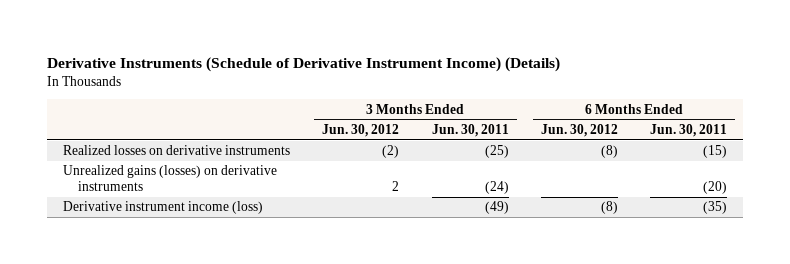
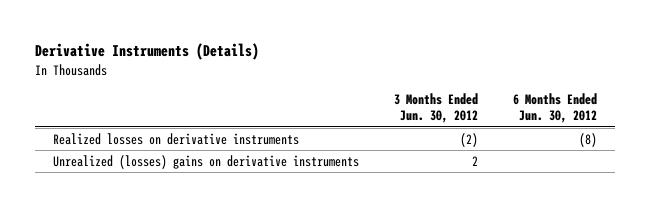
- Derivative Instruments (Schedule of Derivative Instrument Income) (Details)
+ Derivative Instruments (Details)
- | 3 Months Ended Jun. 30, 2012 | 3 Months Ended Jun. 30, 2011 | 6 Months Ended Jun. 30, 2012 | 6 Months Ended Jun. 30, 2011
+ | 3 Months Ended Jun. 30, 2012 | 6 Months Ended Jun. 30, 2012
- Unrealized gains (losses) on derivative instruments | 2 | (24) | | (20)
- Derivative instrument income (loss) | | (49) | (8) | (35)
+ Unrealized (losses) gains on derivative instruments | 2 |

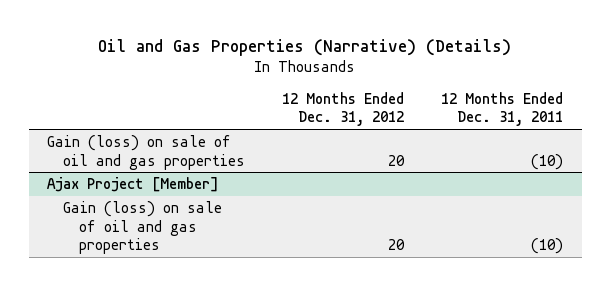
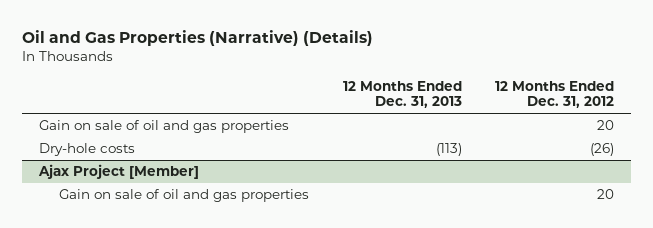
- | 12 Months Ended Dec. 31, 2012 | 12 Months Ended Dec. 31, 2011
+ | 12 Months Ended Dec. 31, 2013 | 12 Months Ended Dec. 31, 2012
- Gain (loss) on sale of oil and gas properties | 20 | (10)
+ Gain on sale of oil and gas properties | | 20
+ Dry-hole costs | (113) | (26)
@ Ajax Project [Member]
- Gain (loss) on sale of oil and gas properties | 20 | (10)
+ Gain on sale of oil and gas properties | | 20

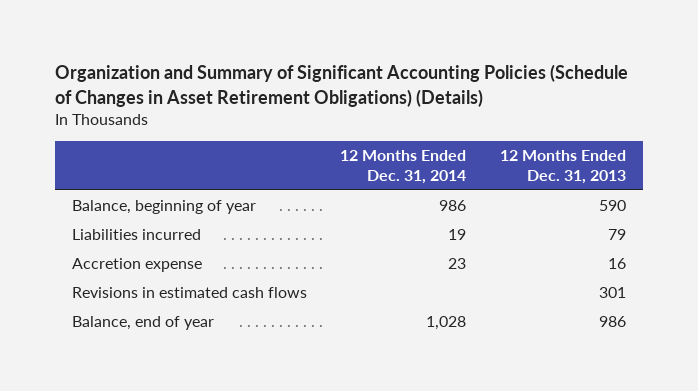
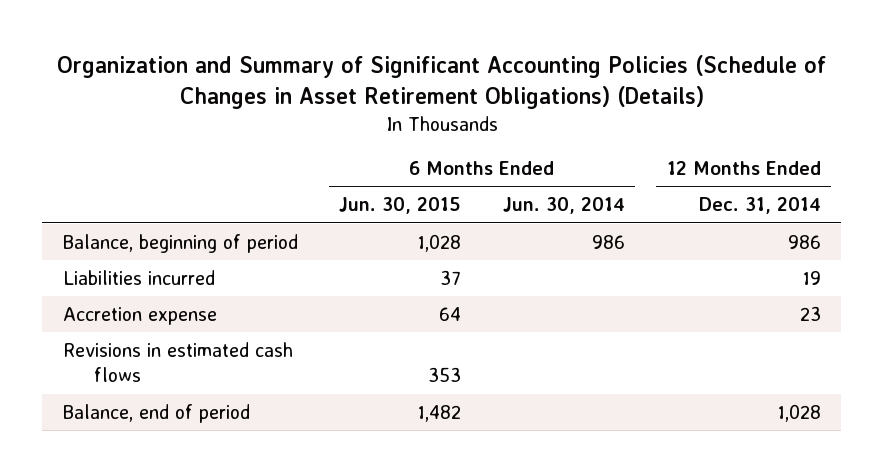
- | 12 Months Ended Dec. 31, 2014 | 12 Months Ended Dec. 31, 2013
+ | 6 Months Ended Jun. 30, 2015 | 6 Months Ended Jun. 30, 2014 | 12 Months Ended Dec. 31, 2014
- Balance, beginning of year | 986 | 590
+ Balance, beginning of period | 1,028 | 986 | 986
- Balance, end of year | 1,028 | 986
+ Balance, end of period | 1,482 | | 1,028

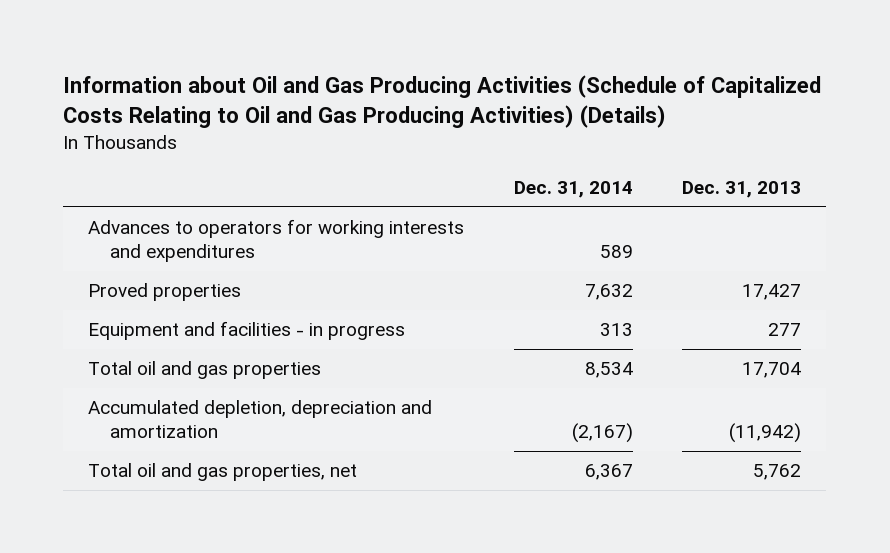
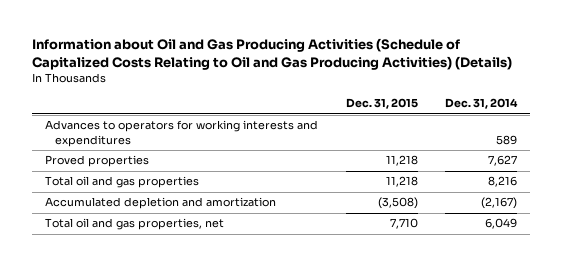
- | Dec. 31, 2014 | Dec. 31, 2013
+ | Dec. 31, 2015 | Dec. 31, 2014
- Proved properties | 7,632 | 17,427
- Equipment and facilities - in progress | 313 | 277
- Total oil and gas properties | 8,534 | 17,704
- Accumulated depletion, depreciation and amortization | (2,167) | (11,942)
- Total oil and gas properties, net | 6,367 | 5,762
+ Proved properties | 11,218 | 7,627
+ Total oil and gas properties | 11,218 | 8,216
+ Accumulated depletion and amortization | (3,508) | (2,167)
+ Total oil and gas properties, net | 7,710 | 6,049

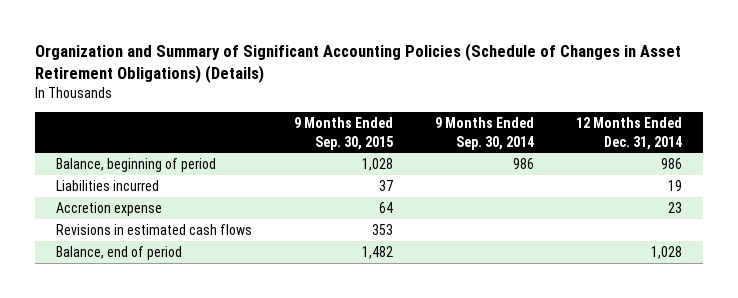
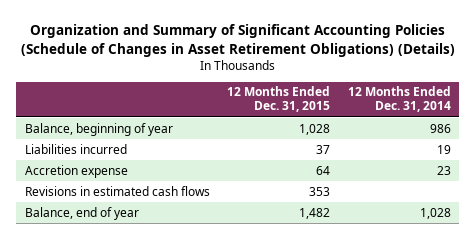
- | 9 Months Ended Sep. 30, 2015 | 9 Months Ended Sep. 30, 2014 | 12 Months Ended Dec. 31, 2014
+ | 12 Months Ended Dec. 31, 2015 | 12 Months Ended Dec. 31, 2014
- Balance, beginning of period | 1,028 | 986 | 986
+ Balance, beginning of year | 1,028 | 986
- Balance, end of period | 1,482 | | 1,028
+ Balance, end of year | 1,482 | 1,028

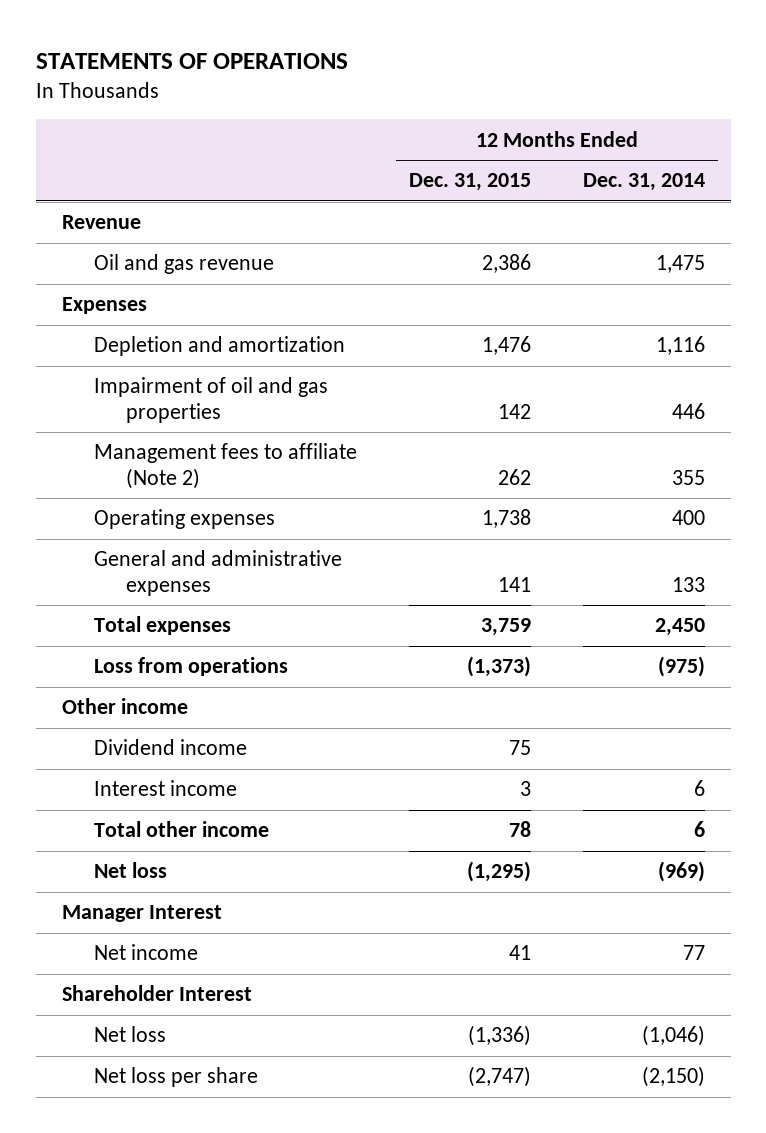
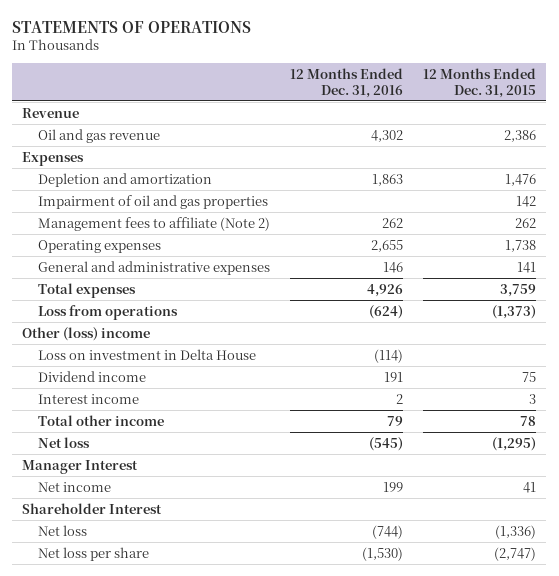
- | 12 Months Ended Dec. 31, 2015 | 12 Months Ended Dec. 31, 2014
+ | 12 Months Ended Dec. 31, 2016 | 12 Months Ended Dec. 31, 2015
- Other income
+ Other (loss) income
+ Loss on investment in Delta House | (114) |

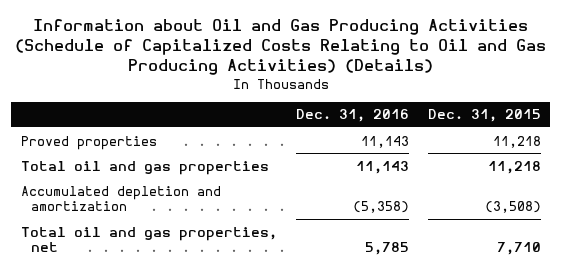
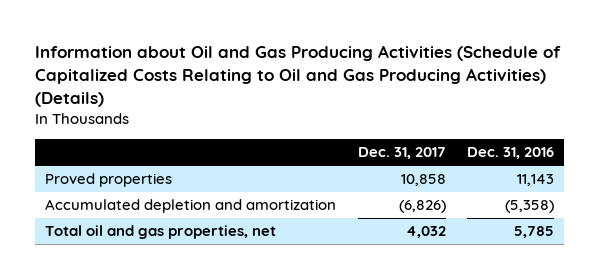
- | Dec. 31, 2016 | Dec. 31, 2015
+ | Dec. 31, 2017 | Dec. 31, 2016
- Total oil and gas properties | 11,143 | 11,218

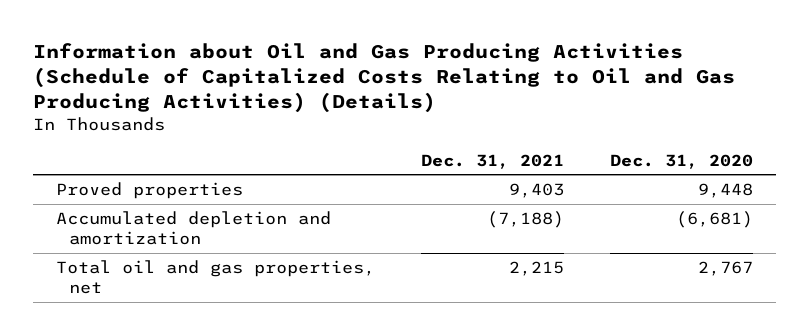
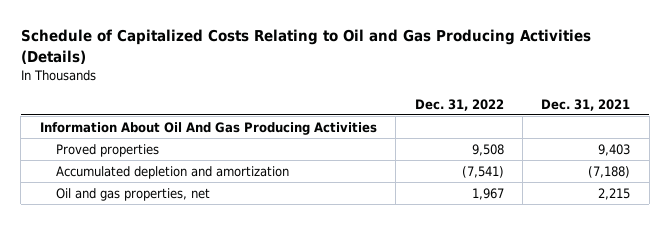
- Information about Oil and Gas Producing Activities (Schedule of Capitalized Costs Relating to Oil and Gas Producing Activities) (Details)
+ Schedule of Capitalized Costs Relating to Oil and Gas Producing Activities (Details)
- | Dec. 31, 2021 | Dec. 31, 2020
+ | Dec. 31, 2022 | Dec. 31, 2021
+ Information About Oil And Gas Producing Activities
- Total oil and gas properties, net | 2,215 | 2,767
+ Oil and gas properties, net | 1,967 | 2,215

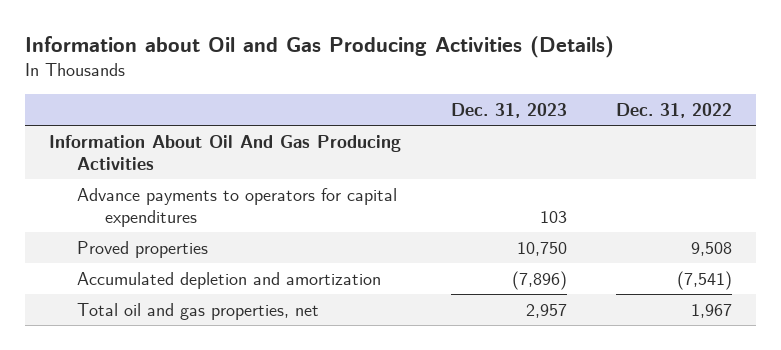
- Schedule of Capitalized Costs Relating to Oil and Gas Producing Activities (Details)
+ Information about Oil and Gas Producing Activities (Details)
- | Dec. 31, 2022 | Dec. 31, 2021
+ | Dec. 31, 2023 | Dec. 31, 2022
+ Advance payments to operators for capital expenditures | 103 |
- Oil and gas properties, net | 1,967 | 2,215
+ Total oil and gas properties, net | 2,957 | 1,967

